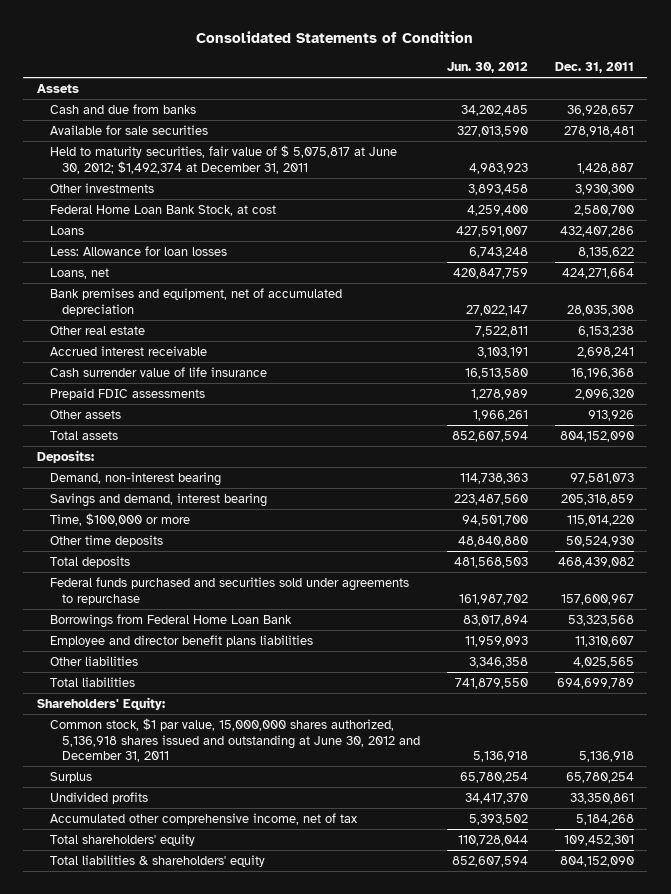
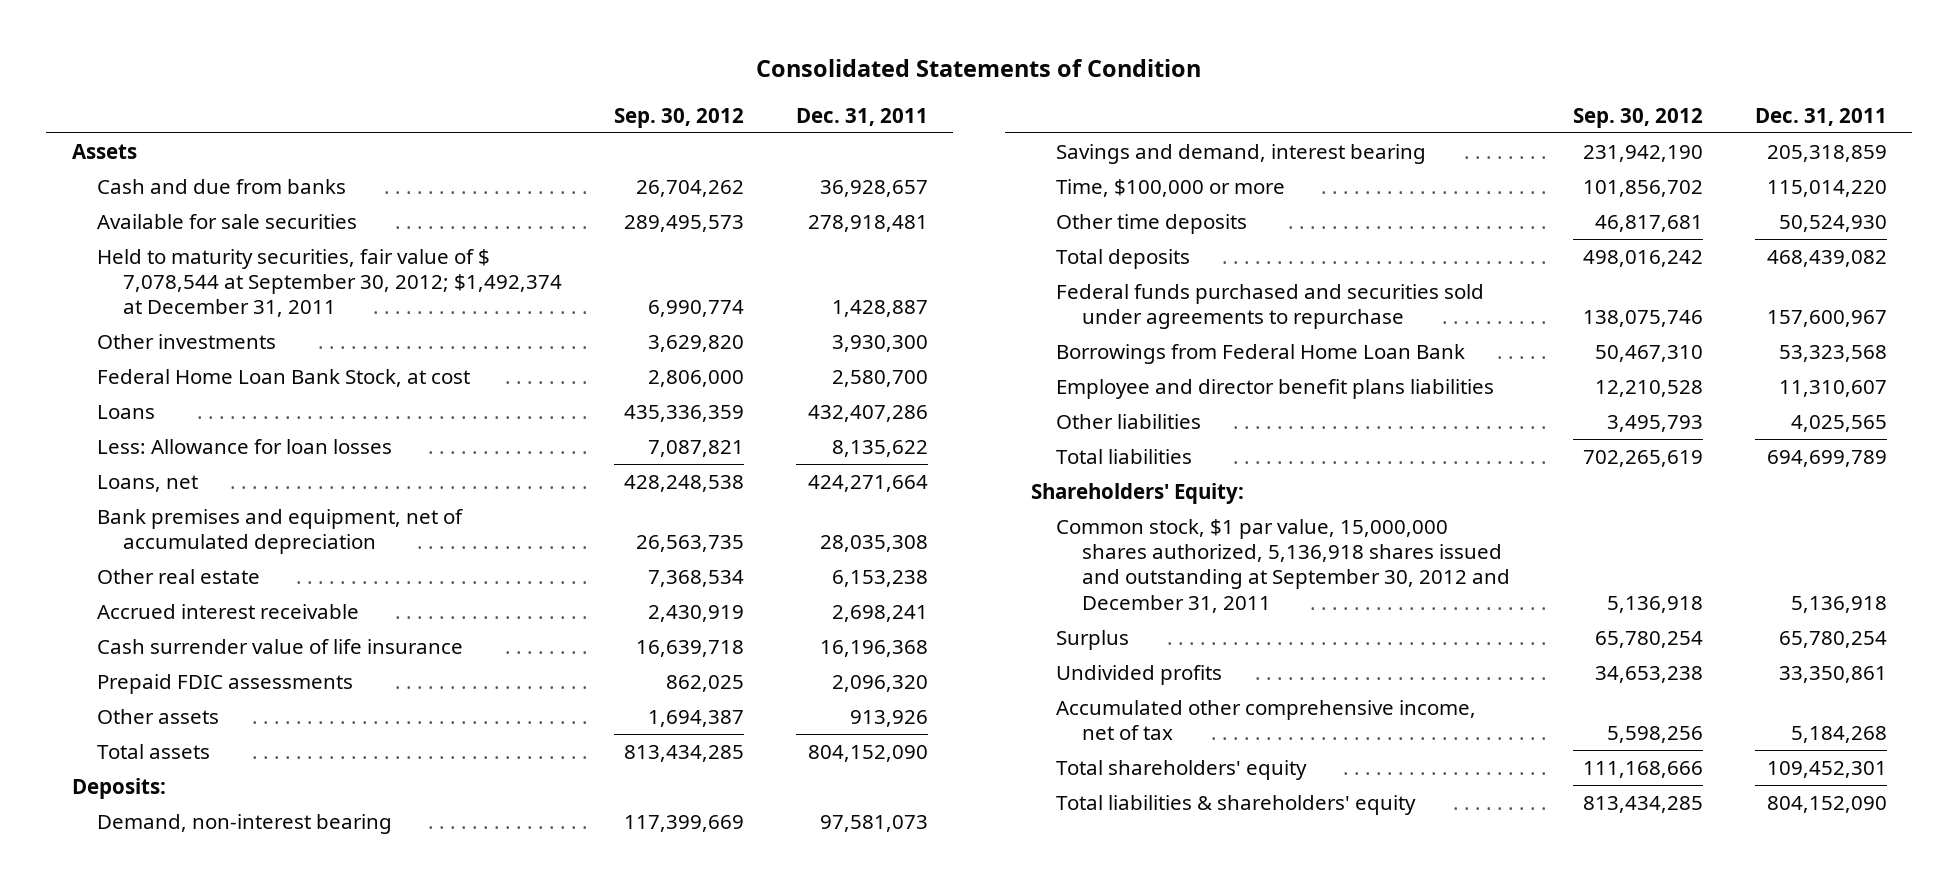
- | Jun. 30, 2012 | Dec. 31, 2011
+ | Sep. 30, 2012 | Dec. 31, 2011
- Held to maturity securities, fair value of $ 5,075,817 at June 30, 2012; $1,492,374 at December 31, 2011 | 4,983,923 | 1,428,887
+ Held to maturity securities, fair value of $ 7,078,544 at September 30, 2012; $1,492,374 at December 31, 2011 | 6,990,774 | 1,428,887
- Common stock, $1 par value, 15,000,000 shares authorized, 5,136,918 shares issued and outstanding at June 30, 2012 and December 31, 2011 | 5,136,918 | 5,136,918
+ Common stock, $1 par value, 15,000,000 shares authorized, 5,136,918 shares issued and outstanding at September 30, 2012 and December 31, 2011 | 5,136,918 | 5,136,918

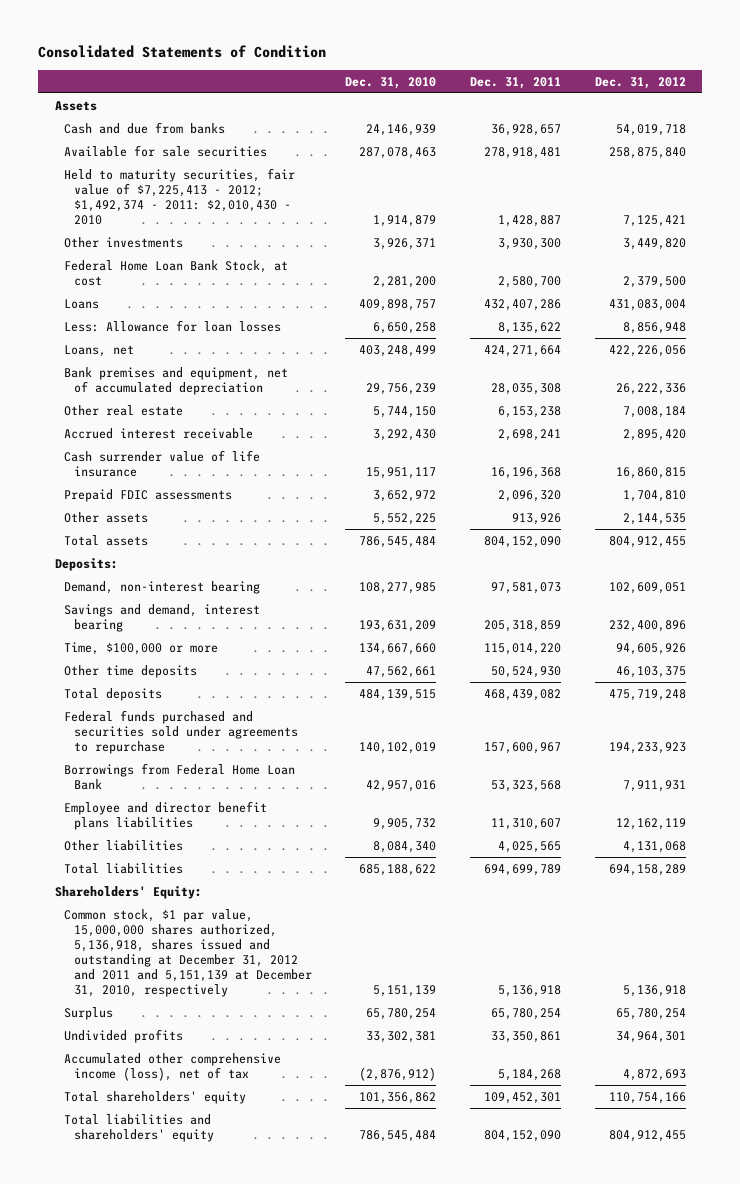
- | Sep. 30, 2012 | Dec. 31, 2011
+ | Dec. 31, 2010 | Dec. 31, 2011 | Dec. 31, 2012
- Held to maturity securities, fair value of $ 7,078,544 at September 30, 2012; $1,492,374 at December 31, 2011 | 6,990,774 | 1,428,887
+ Held to maturity securities, fair value of $7,225,413 - 2012; $1,492,374 - 2011: $2,010,430 - 2010 | 1,914,879 | 1,428,887 | 7,125,421
- Common stock, $1 par value, 15,000,000 shares authorized, 5,136,918 shares issued and outstanding at September 30, 2012 and December 31, 2011 | 5,136,918 | 5,136,918
+ Common stock, $1 par value, 15,000,000 shares authorized, 5,136,918, shares issued and outstanding at December 31, 2012 and 2011 and 5,151,139 at December 31, 2010, respectively | 5,151,139 | 5,136,918 | 5,136,918
- Accumulated other comprehensive income, net of tax | 5,598,256 | 5,184,268
+ Accumulated other comprehensive income (loss), net of tax | (2,876,912) | 5,184,268 | 4,872,693
- Total liabilities & shareholders' equity | 813,434,285 | 804,152,090
+ Total liabilities and shareholders' equity | 786,545,484 | 804,152,090 | 804,912,455

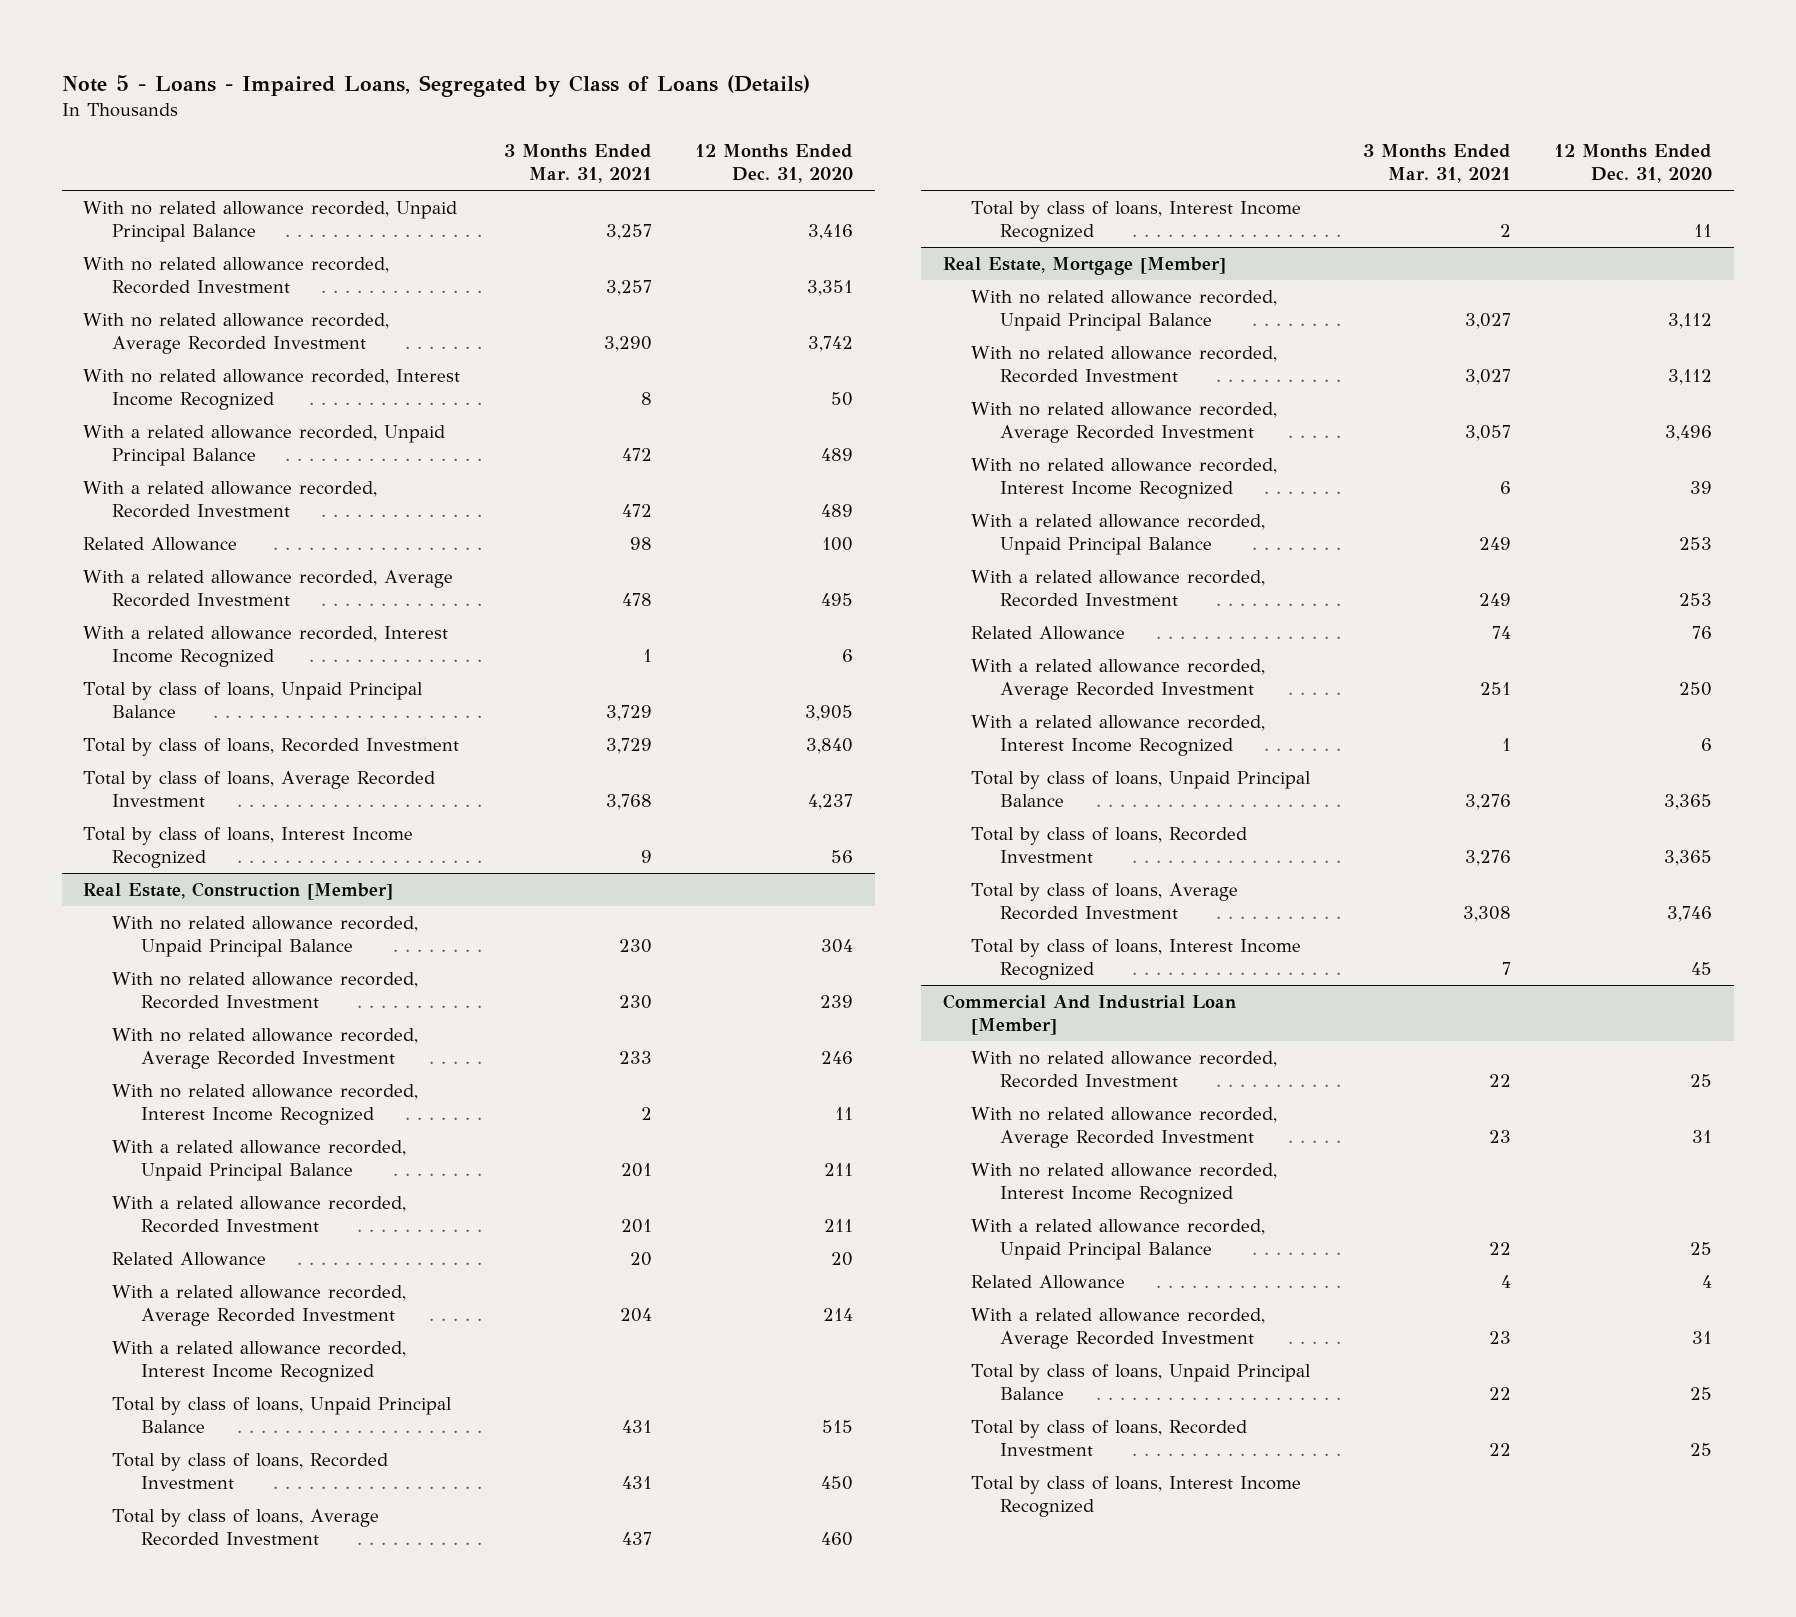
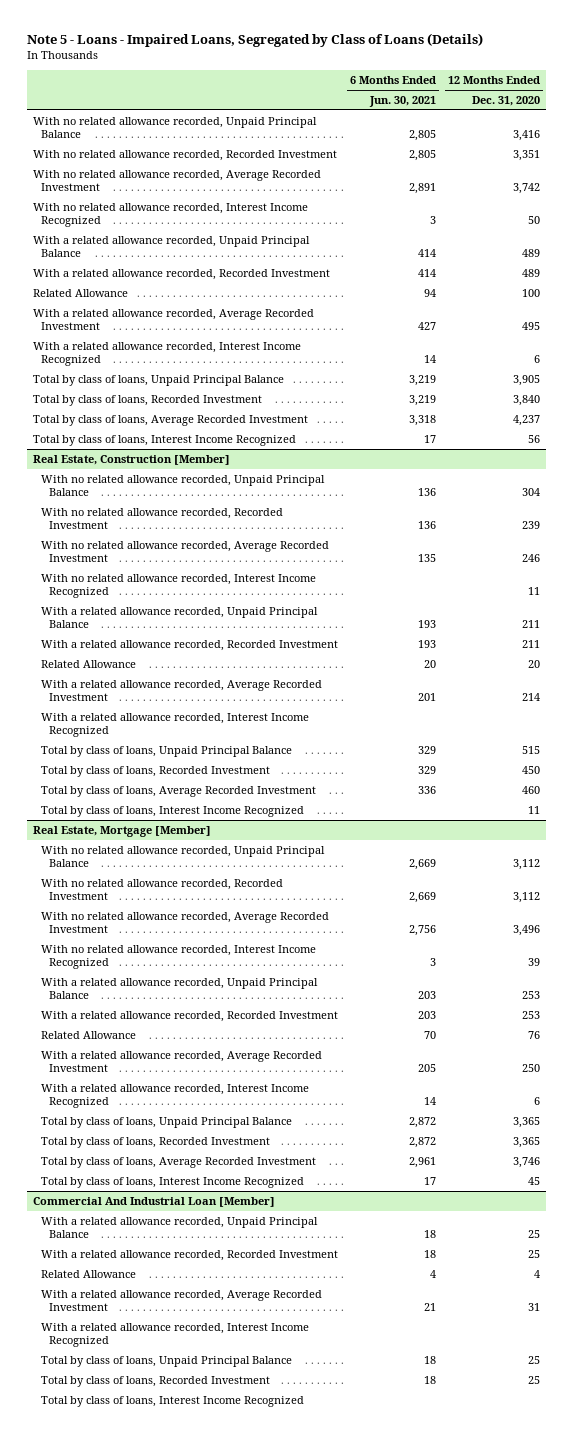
- | 3 Months Ended Mar. 31, 2021 | 12 Months Ended Dec. 31, 2020
+ | 6 Months Ended Jun. 30, 2021 | 12 Months Ended Dec. 31, 2020
@ Commercial And Industrial Loan [Member]
- With no related allowance recorded, Recorded Investment | 22 | 25
- With no related allowance recorded, Average Recorded Investment | 23 | 31
- With no related allowance recorded, Interest Income Recognized
+ With a related allowance recorded, Recorded Investment | 18 | 25
+ With a related allowance recorded, Interest Income Recognized

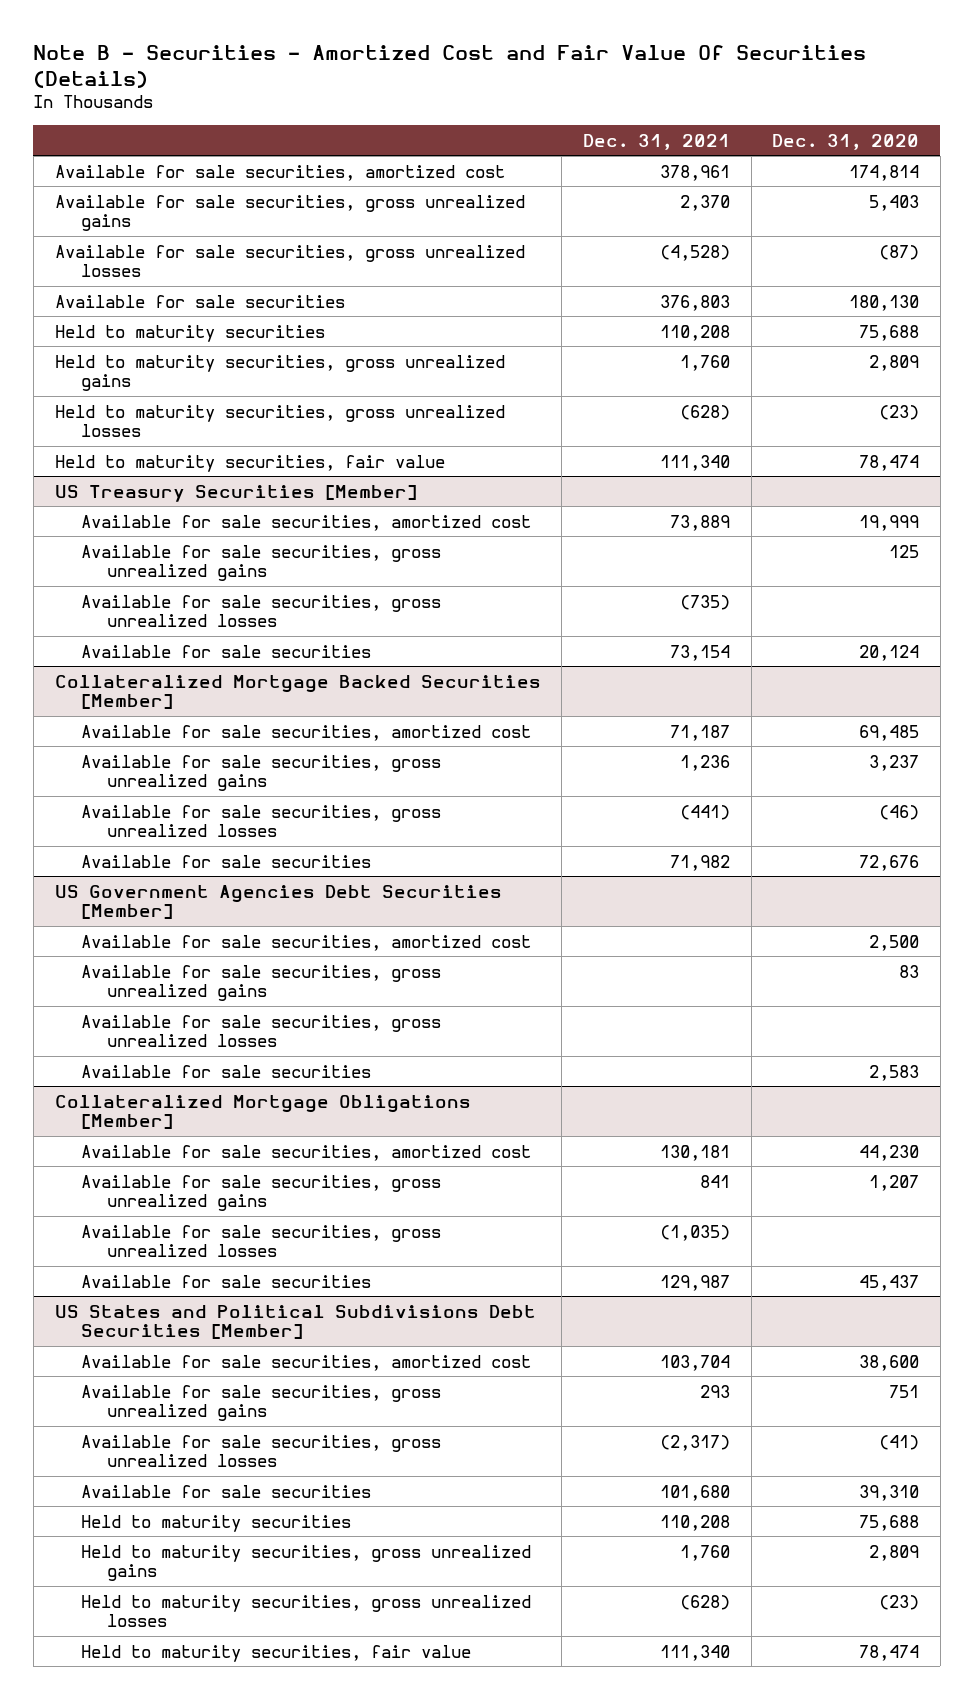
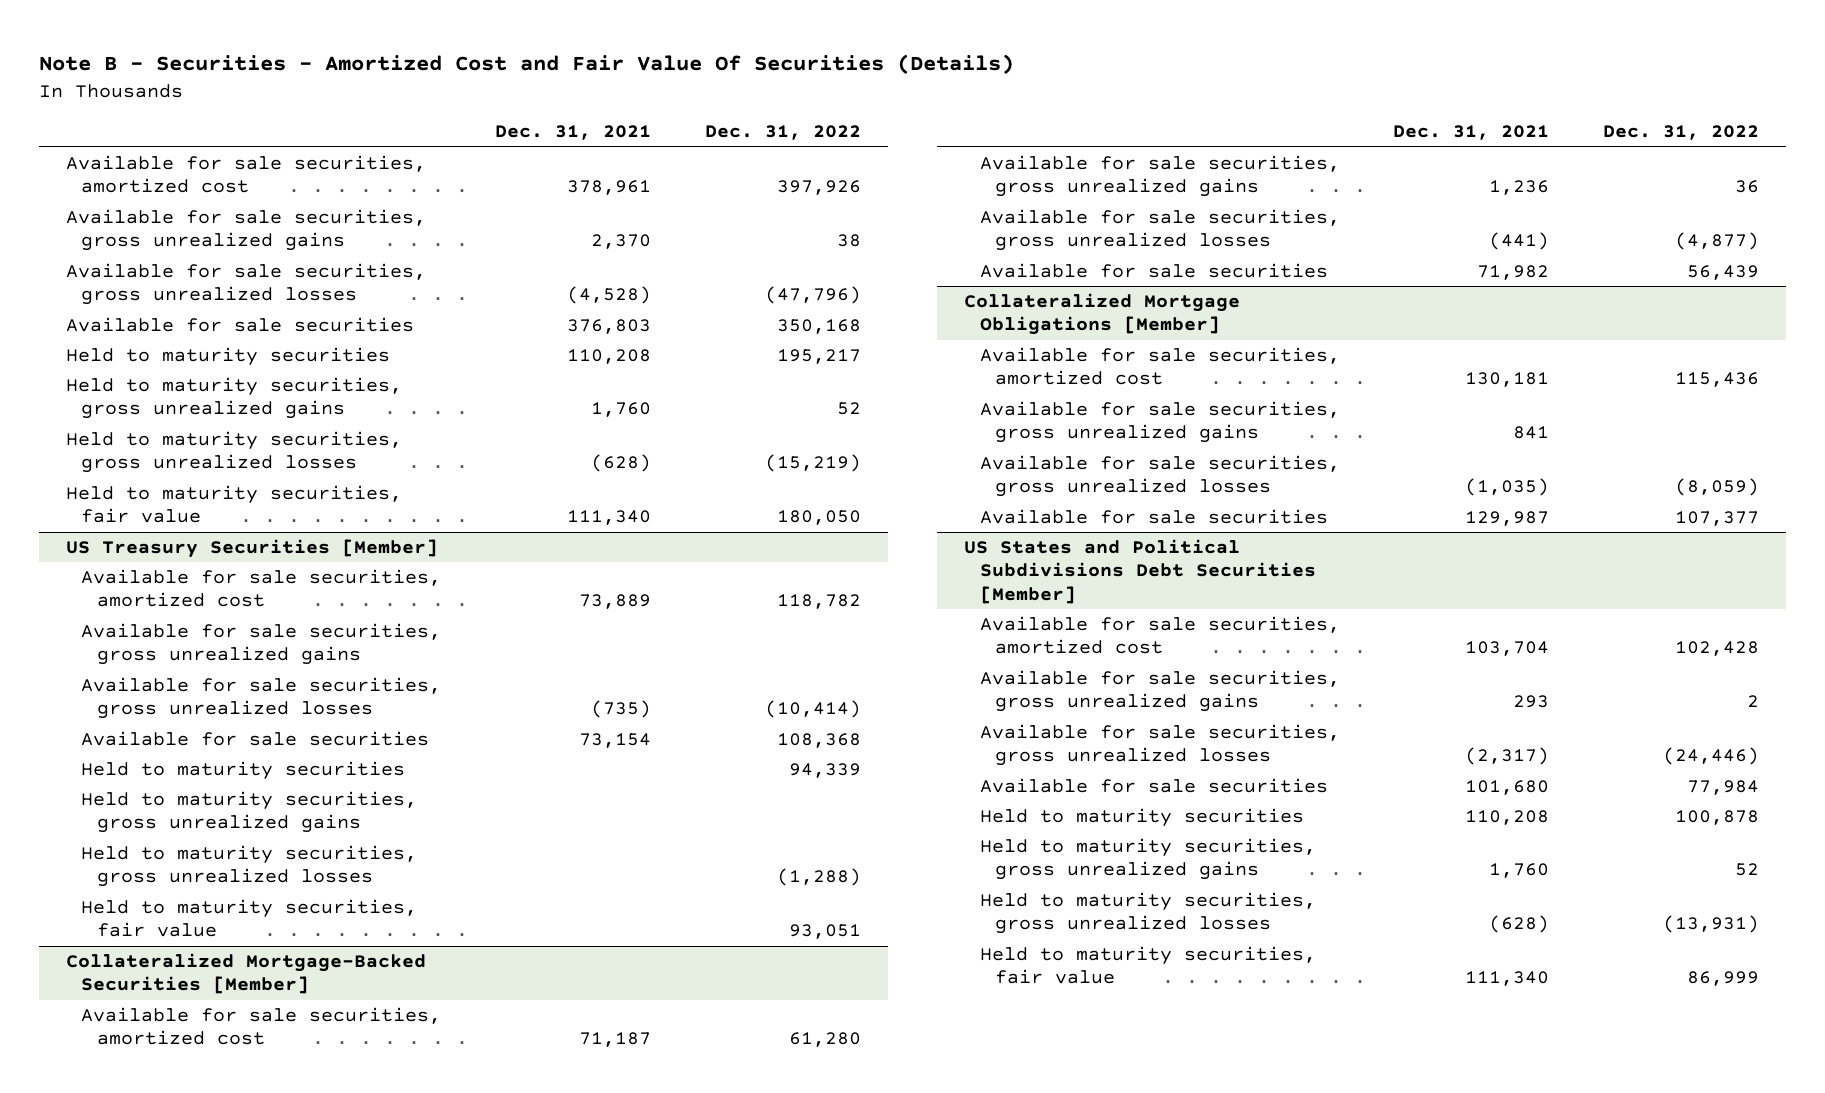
- | Dec. 31, 2021 | Dec. 31, 2020
+ | Dec. 31, 2021 | Dec. 31, 2022
- Collateralized Mortgage Backed Securities [Member]
@ US Treasury Securities [Member]
+ Held to maturity securities | | 94,339
+ Held to maturity securities, gross unrealized gains
+ Held to maturity securities, gross unrealized losses | | (1,288)
+ Held to maturity securities, fair value | | 93,051
+ Collateralized Mortgage-Backed Securities [Member]
- US Government Agencies Debt Securities [Member]
- Available for sale securities, amortized cost | | 2,500
- Available for sale securities, gross unrealized gains | | 83
- Available for sale securities, gross unrealized losses
- Available for sale securities | | 2,583

